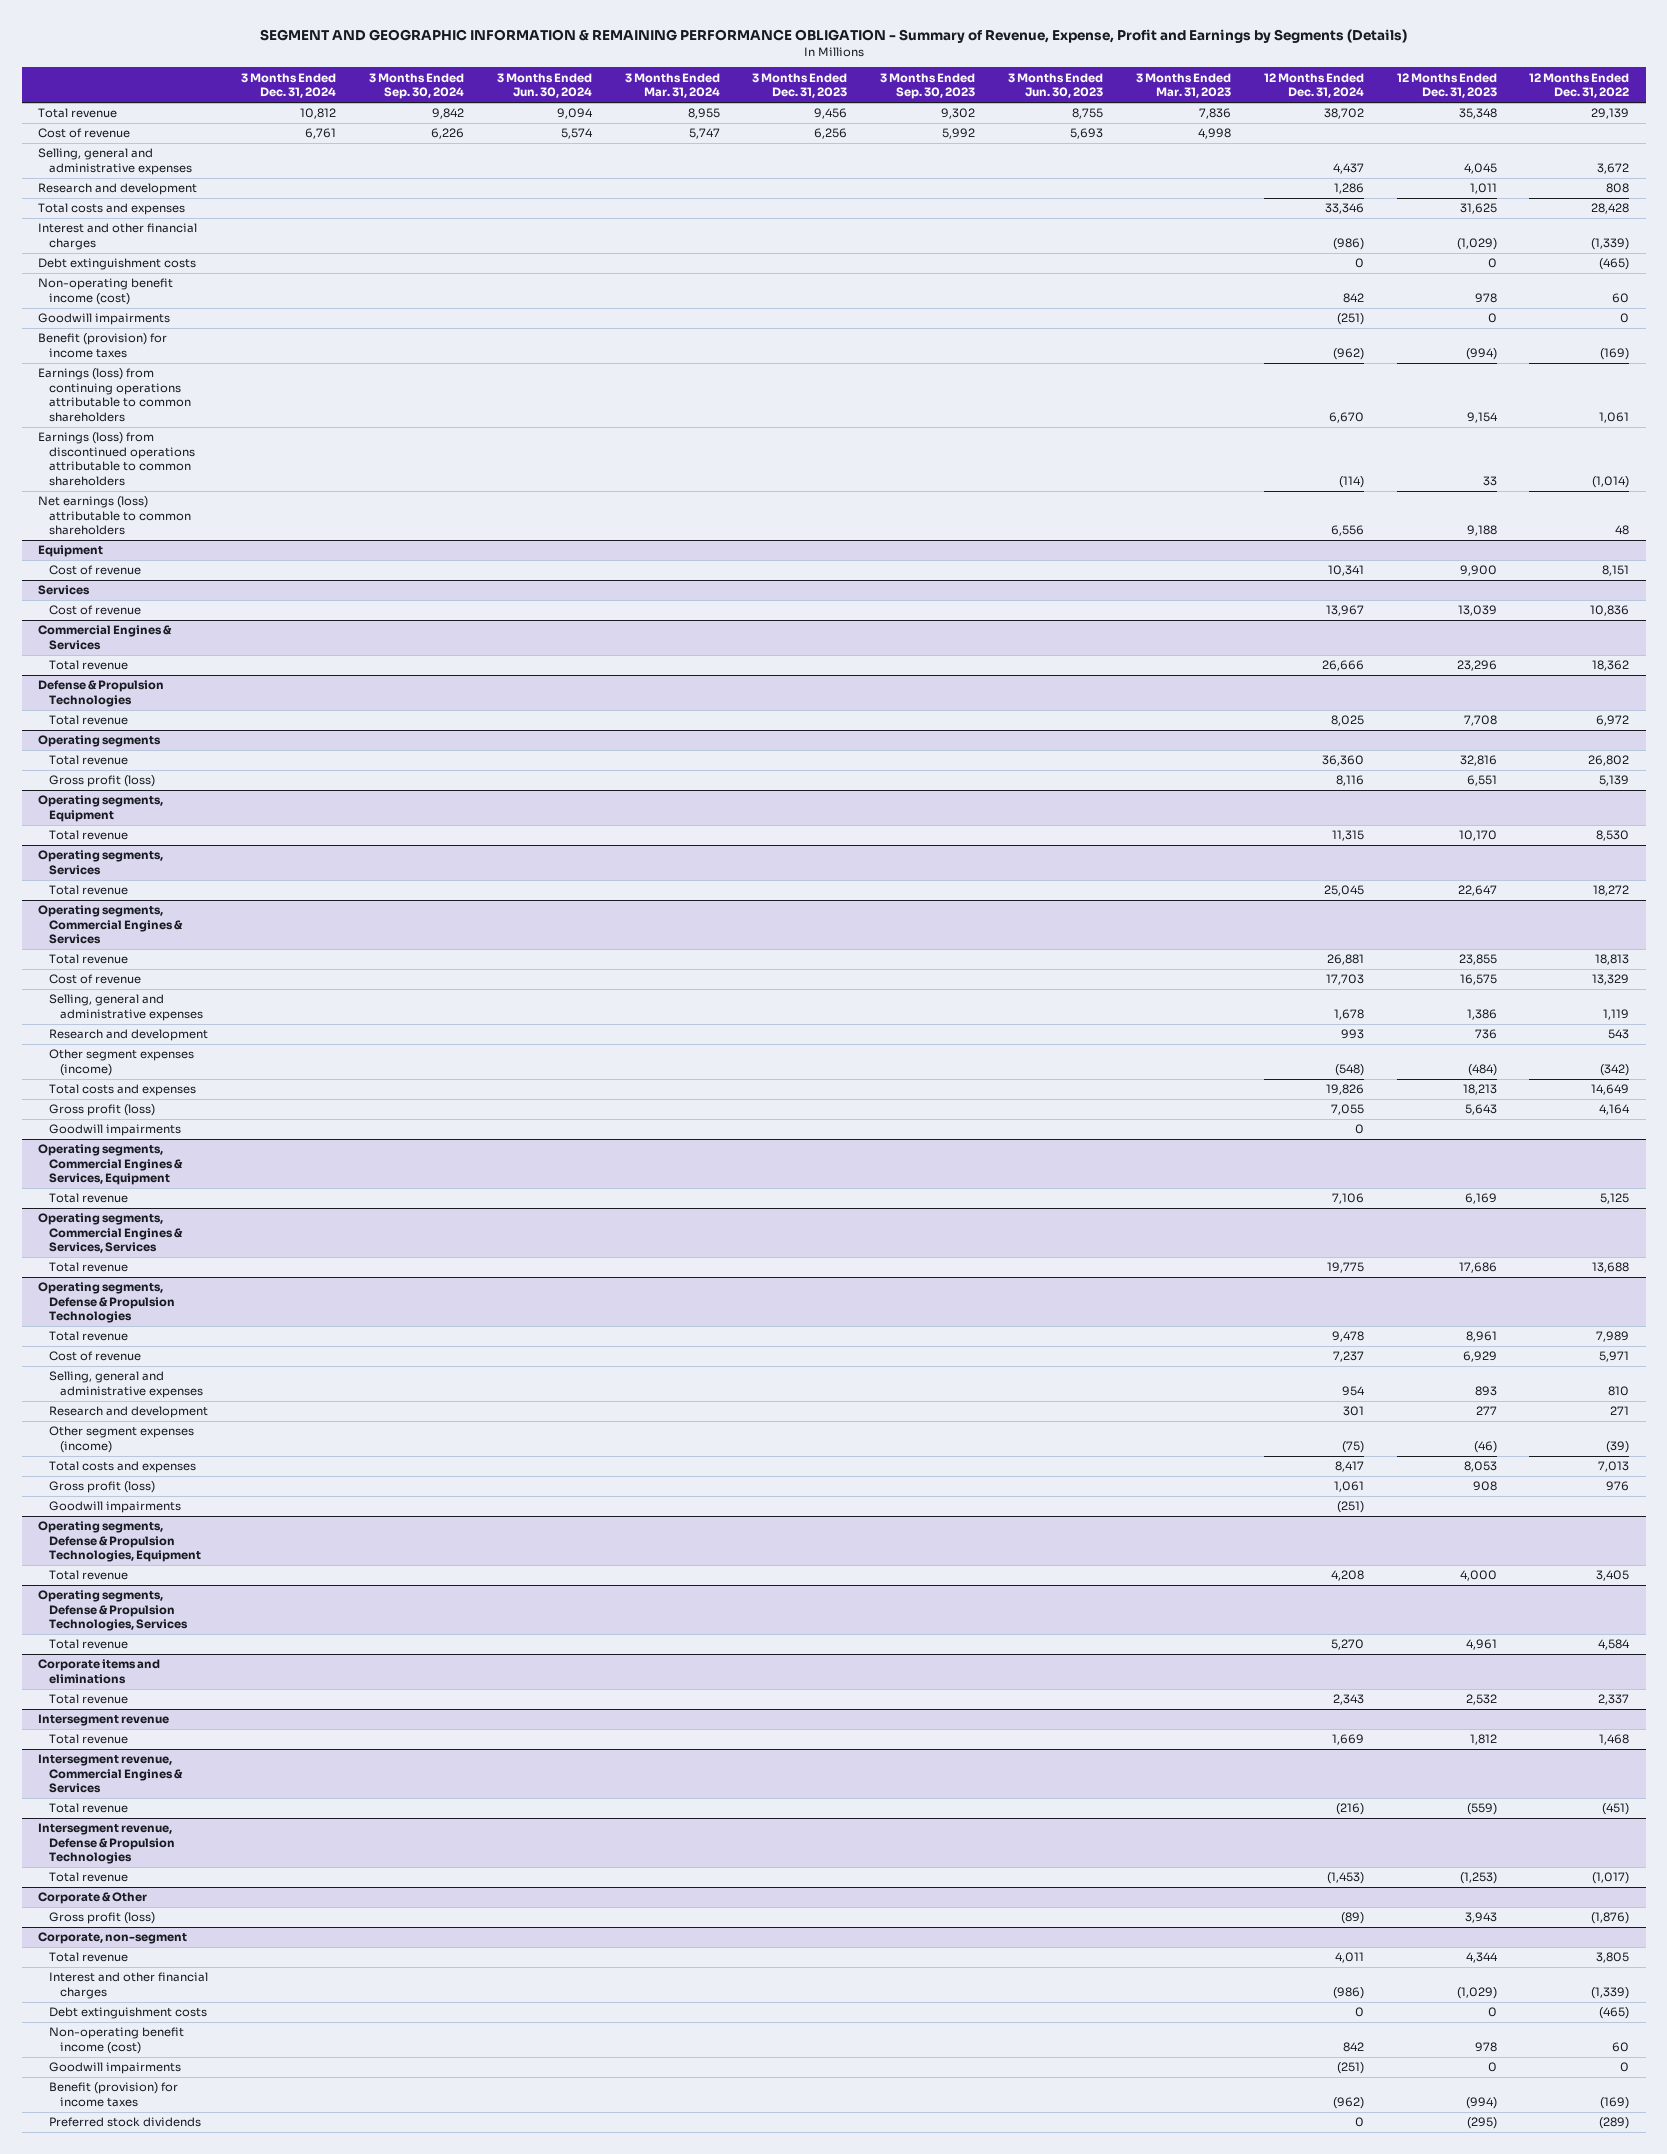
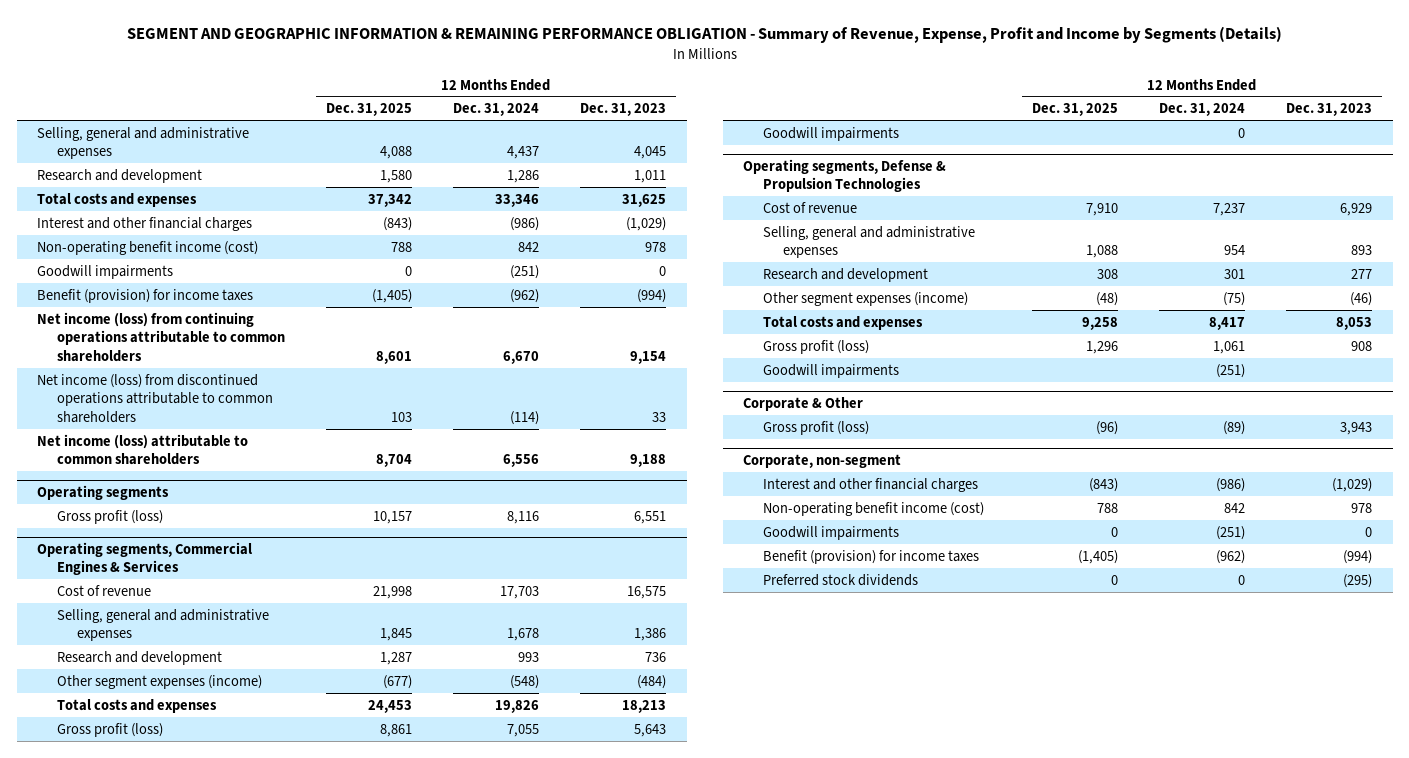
- SEGMENT AND GEOGRAPHIC INFORMATION & REMAINING PERFORMANCE OBLIGATION - Summary of Revenue, Expense, Profit and Earnings by Segments (Details)
+ SEGMENT AND GEOGRAPHIC INFORMATION & REMAINING PERFORMANCE OBLIGATION - Summary of Revenue, Expense, Profit and Income by Segments (Details)
- | 3 Months Ended Dec. 31, 2024 | 3 Months Ended Sep. 30, 2024 | 3 Months Ended Jun. 30, 2024 | 3 Months Ended Mar. 31, 2024 | 3 Months Ended Dec. 31, 2023 | 3 Months Ended Sep. 30, 2023 | 3 Months Ended Jun. 30, 2023 | 3 Months Ended Mar. 31, 2023 | 12 Months Ended Dec. 31, 2024 | 12 Months Ended Dec. 31, 2023 | 12 Months Ended Dec. 31, 2022
+ | 12 Months Ended Dec. 31, 2025 | 12 Months Ended Dec. 31, 2024 | 12 Months Ended Dec. 31, 2023
- Total revenue | 10,812 | 9,842 | 9,094 | 8,955 | 9,456 | 9,302 | 8,755 | 7,836 | 38,702 | 35,348 | 29,139
- Cost of revenue | 6,761 | 6,226 | 5,574 | 5,747 | 6,256 | 5,992 | 5,693 | 4,998 | | |
- Debt extinguishment costs | | | | | | | | | 0 | 0 | (465)
- Earnings (loss) from continuing operations attributable to common shareholders | | | | | | | | | 6,670 | 9,154 | 1,061
- Earnings (loss) from discontinued operations attributable to common shareholders | | | | | | | | | (114) | 33 | (1,014)
- Net earnings (loss) attributable to common shareholders | | | | | | | | | 6,556 | 9,188 | 48
- Equipment
- Cost of revenue | | | | | | | | | 10,341 | 9,900 | 8,151
- Services
- Cost of revenue | | | | | | | | | 13,967 | 13,039 | 10,836
- Commercial Engines & Services
- Total revenue | | | | | | | | | 26,666 | 23,296 | 18,362
- Defense & Propulsion Technologies
- Total revenue | | | | | | | | | 8,025 | 7,708 | 6,972
+ Net income (loss) from continuing operations attributable to common shareholders | 8,601 | 6,670 | 9,154
+ Net income (loss) from discontinued operations attributable to common shareholders | 103 | (114) | 33
+ Net income (loss) attributable to common shareholders | 8,704 | 6,556 | 9,188
@ Operating segments
- Total revenue | | | | | | | | | 36,360 | 32,816 | 26,802
- Operating segments, Equipment
- Total revenue | | | | | | | | | 11,315 | 10,170 | 8,530
- Operating segments, Services
- Total revenue | | | | | | | | | 25,045 | 22,647 | 18,272
@ Operating segments, Commercial Engines & Services
- Total revenue | | | | | | | | | 26,881 | 23,855 | 18,813
- Operating segments, Commercial Engines & Services, Equipment
- Total revenue | | | | | | | | | 7,106 | 6,169 | 5,125
- Operating segments, Commercial Engines & Services, Services
- Total revenue | | | | | | | | | 19,775 | 17,686 | 13,688
@ Operating segments, Defense & Propulsion Technologies
- Total revenue | | | | | | | | | 9,478 | 8,961 | 7,989
- Operating segments, Defense & Propulsion Technologies, Equipment
- Total revenue | | | | | | | | | 4,208 | 4,000 | 3,405
- Operating segments, Defense & Propulsion Technologies, Services
- Total revenue | | | | | | | | | 5,270 | 4,961 | 4,584
- Corporate items and eliminations
- Total revenue | | | | | | | | | 2,343 | 2,532 | 2,337
- Intersegment revenue
- Total revenue | | | | | | | | | 1,669 | 1,812 | 1,468
- Intersegment revenue, Commercial Engines & Services
- Total revenue | | | | | | | | | (216) | (559) | (451)
- Intersegment revenue, Defense & Propulsion Technologies
- Total revenue | | | | | | | | | (1,453) | (1,253) | (1,017)
@ Corporate, non-segment
- Total revenue | | | | | | | | | 4,011 | 4,344 | 3,805
- Debt extinguishment costs | | | | | | | | | 0 | 0 | (465)

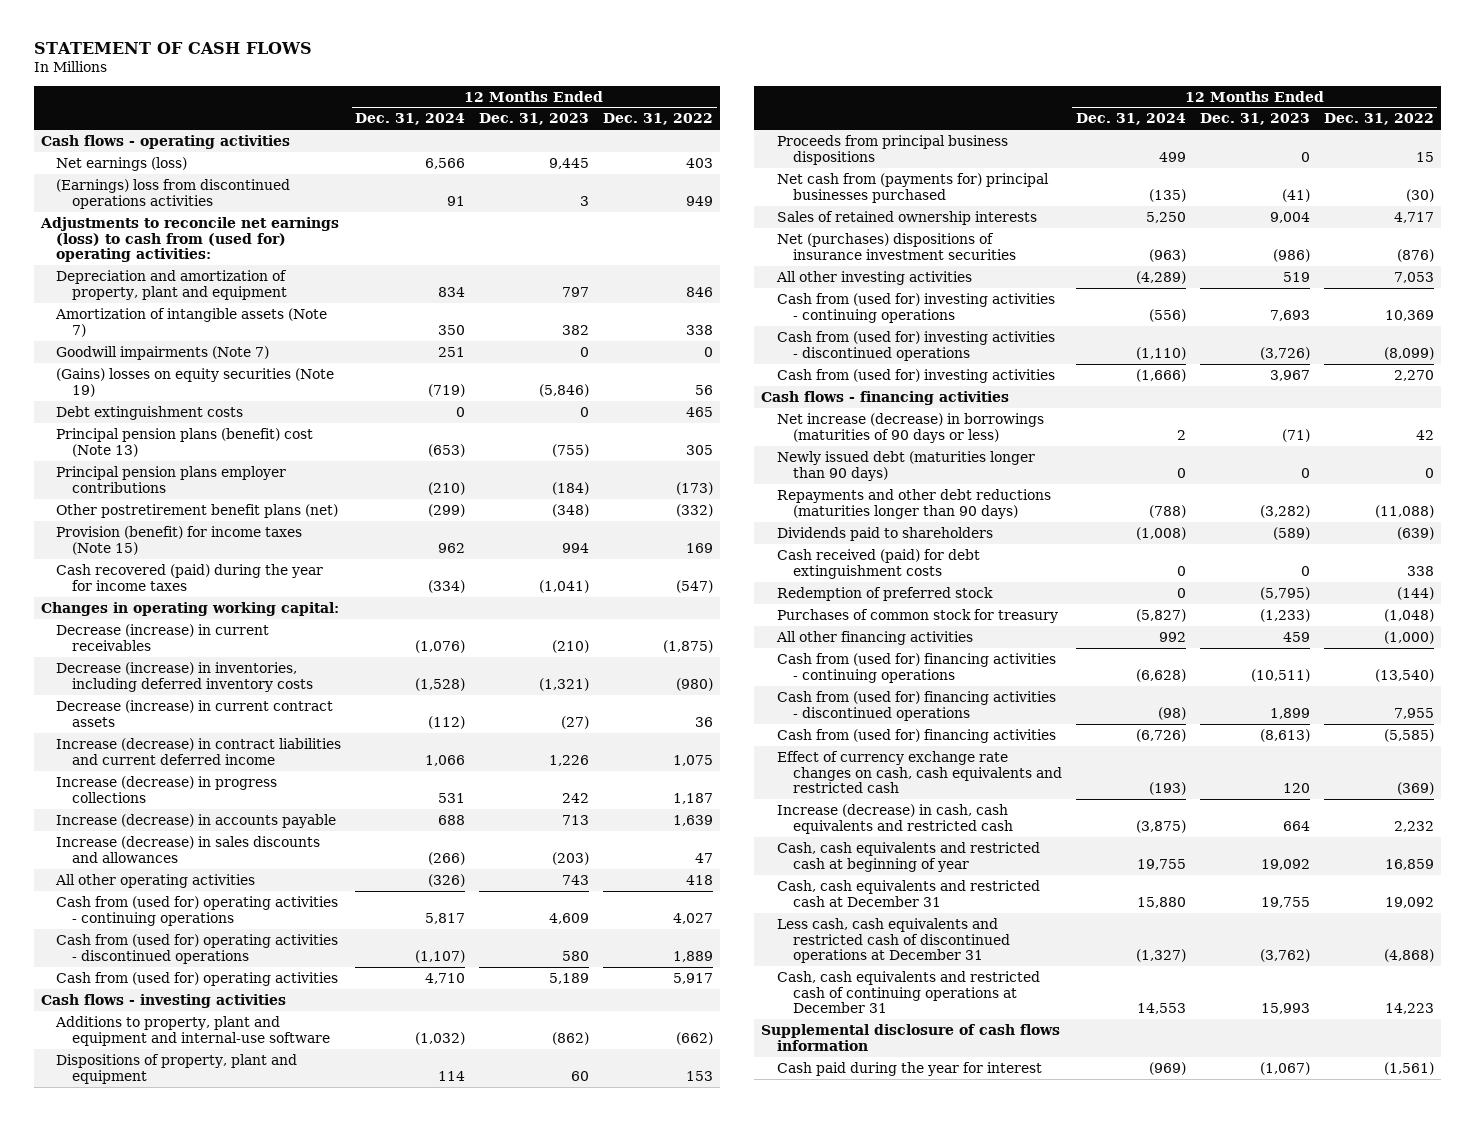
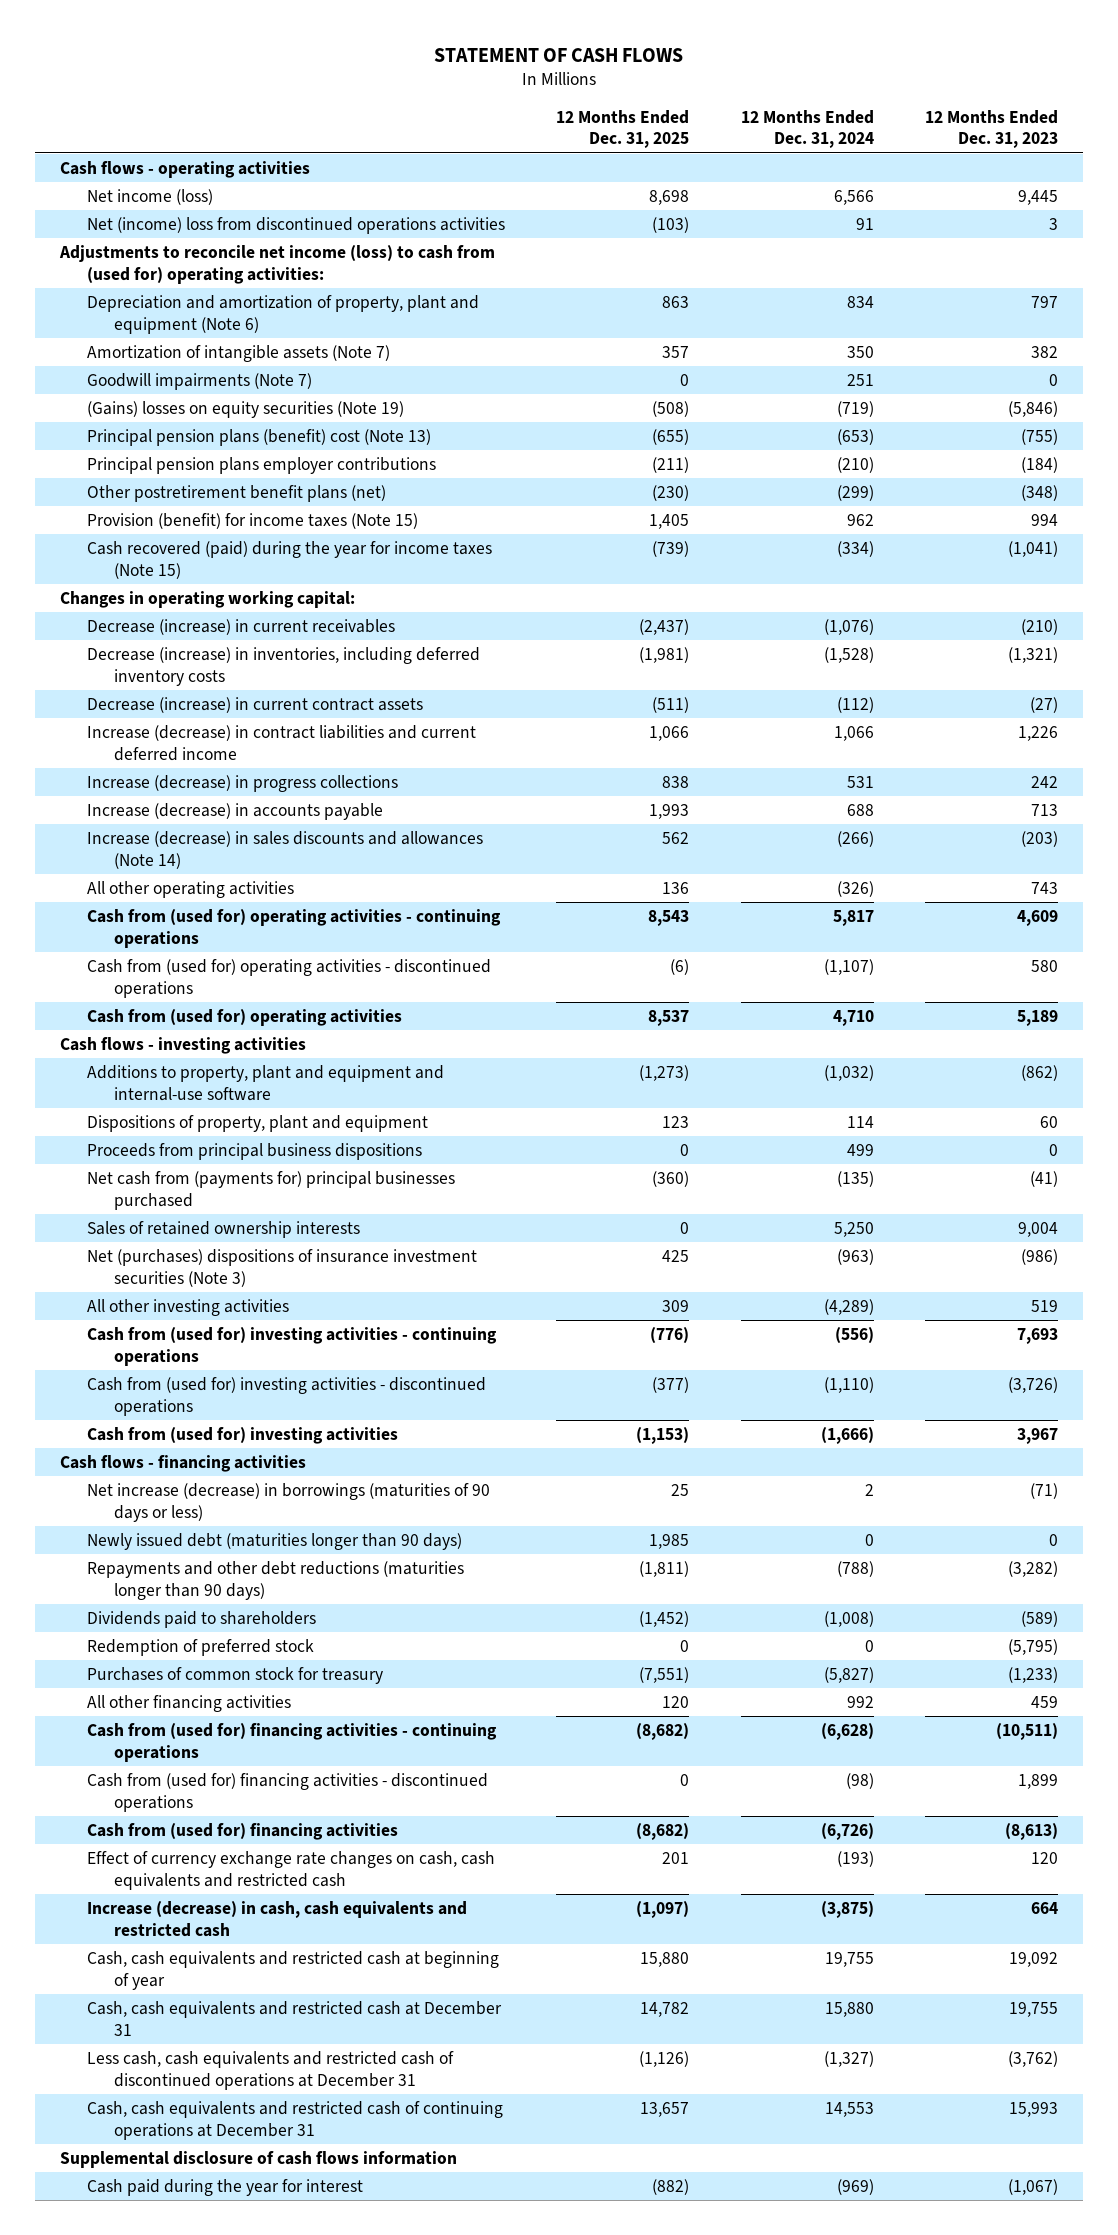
- | 12 Months Ended Dec. 31, 2024 | 12 Months Ended Dec. 31, 2023 | 12 Months Ended Dec. 31, 2022
+ | 12 Months Ended Dec. 31, 2025 | 12 Months Ended Dec. 31, 2024 | 12 Months Ended Dec. 31, 2023
- Net earnings (loss) | 6,566 | 9,445 | 403
- (Earnings) loss from discontinued operations activities | 91 | 3 | 949
- Adjustments to reconcile net earnings (loss) to cash from (used for) operating activities:
- Depreciation and amortization of property, plant and equipment | 834 | 797 | 846
+ Net income (loss) | 8,698 | 6,566 | 9,445
+ Net (income) loss from discontinued operations activities | (103) | 91 | 3
+ Adjustments to reconcile net income (loss) to cash from (used for) operating activities:
+ Depreciation and amortization of property, plant and equipment (Note 6) | 863 | 834 | 797
- Debt extinguishment costs | 0 | 0 | 465
- Cash recovered (paid) during the year for income taxes | (334) | (1,041) | (547)
+ Cash recovered (paid) during the year for income taxes (Note 15) | (739) | (334) | (1,041)
- Increase (decrease) in sales discounts and allowances | (266) | (203) | 47
+ Increase (decrease) in sales discounts and allowances (Note 14) | 562 | (266) | (203)
- Net (purchases) dispositions of insurance investment securities | (963) | (986) | (876)
+ Net (purchases) dispositions of insurance investment securities (Note 3) | 425 | (963) | (986)
- Cash received (paid) for debt extinguishment costs | 0 | 0 | 338

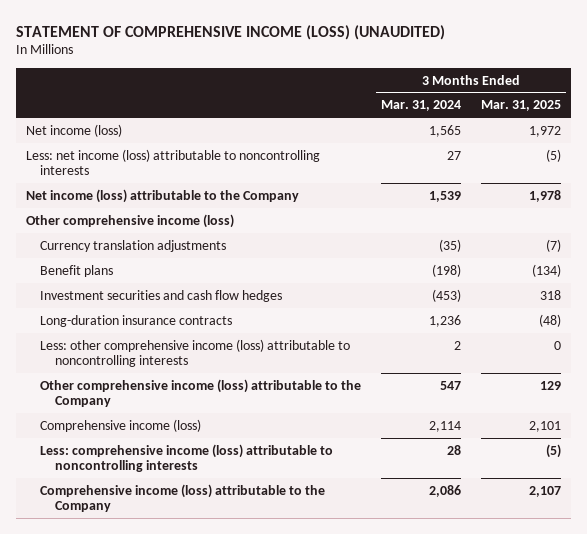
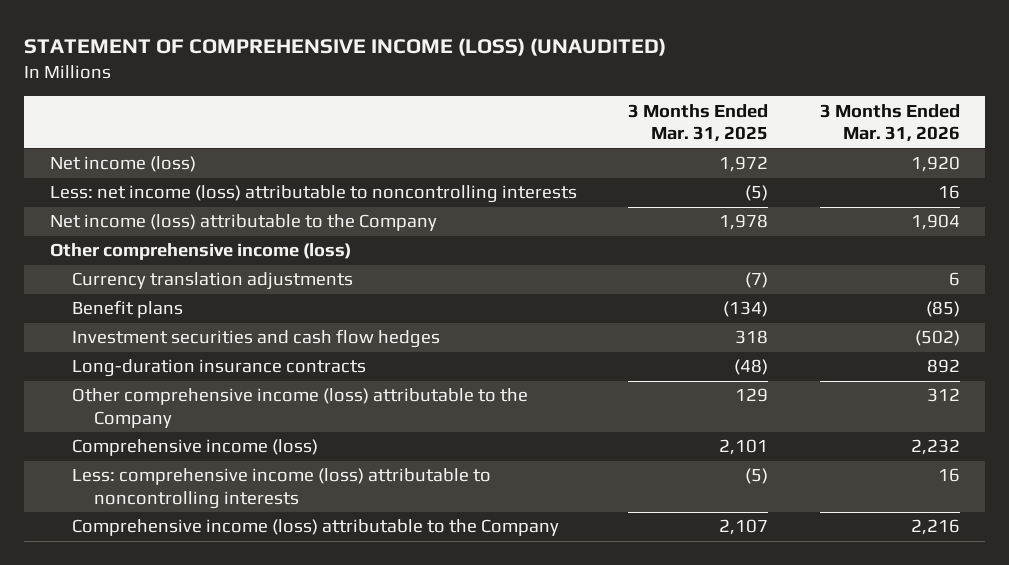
- | 3 Months Ended Mar. 31, 2024 | 3 Months Ended Mar. 31, 2025
+ | 3 Months Ended Mar. 31, 2025 | 3 Months Ended Mar. 31, 2026
- Less: other comprehensive income (loss) attributable to noncontrolling interests | 2 | 0

